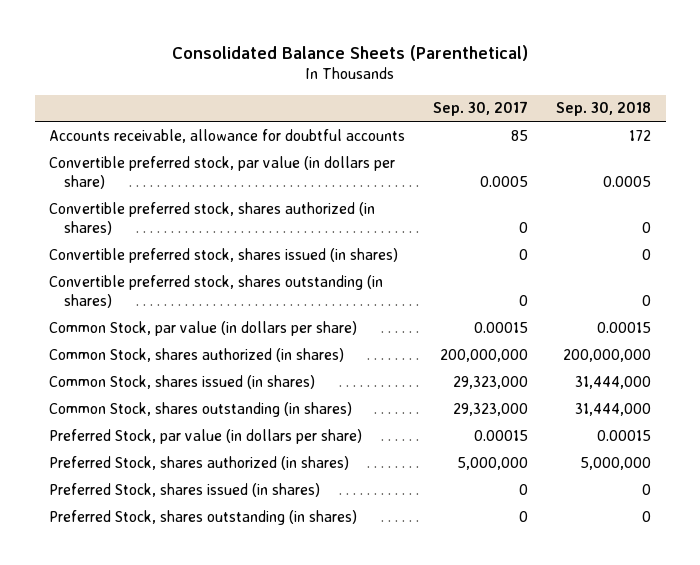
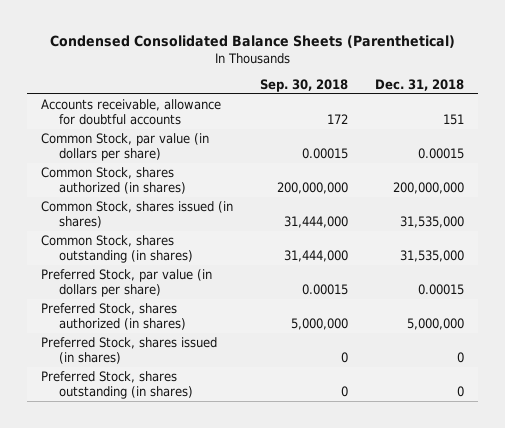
- Consolidated Balance Sheets (Parenthetical)
+ Condensed Consolidated Balance Sheets (Parenthetical)
- | Sep. 30, 2017 | Sep. 30, 2018
+ | Sep. 30, 2018 | Dec. 31, 2018
- Convertible preferred stock, par value (in dollars per share) | 0.0005 | 0.0005
- Convertible preferred stock, shares authorized (in shares) | 0 | 0
- Convertible preferred stock, shares issued (in shares) | 0 | 0
- Convertible preferred stock, shares outstanding (in shares) | 0 | 0

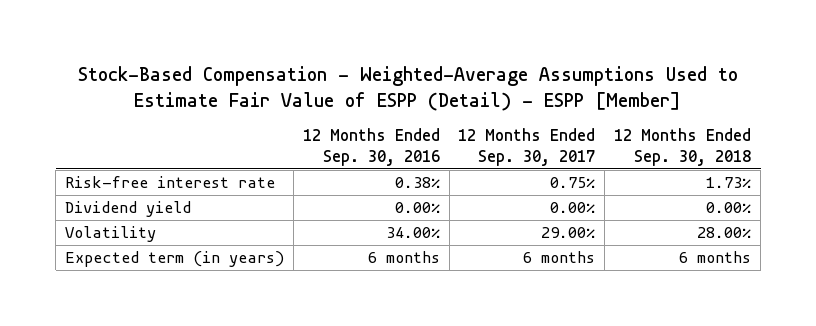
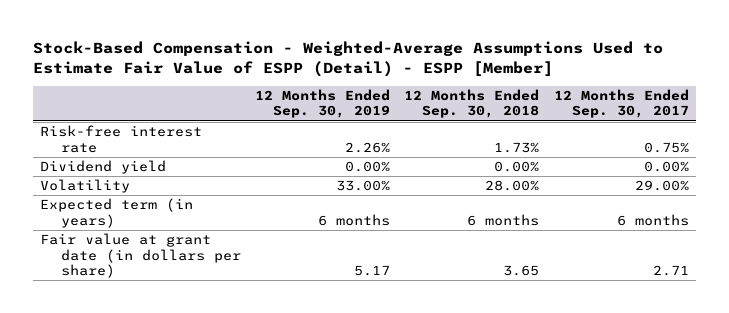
- | 12 Months Ended Sep. 30, 2016 | 12 Months Ended Sep. 30, 2017 | 12 Months Ended Sep. 30, 2018
+ | 12 Months Ended Sep. 30, 2019 | 12 Months Ended Sep. 30, 2018 | 12 Months Ended Sep. 30, 2017
+ Fair value at grant date (in dollars per share) | 5.17 | 3.65 | 2.71

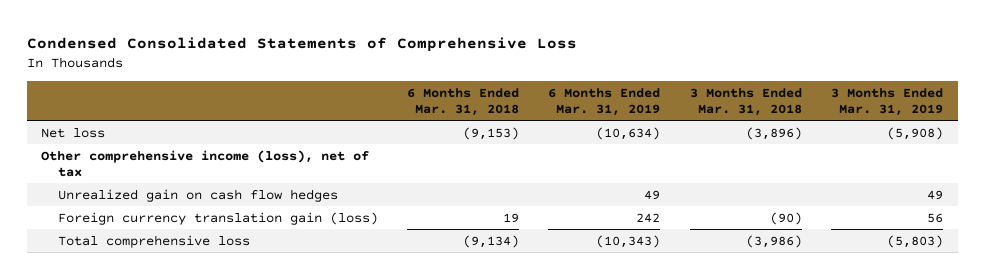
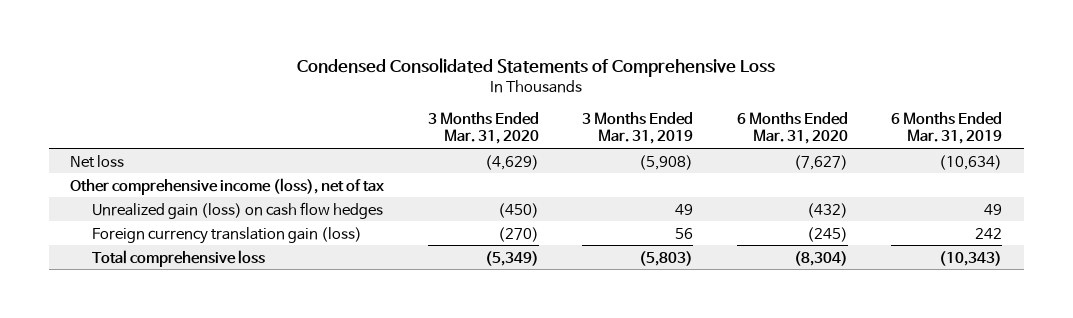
- | 6 Months Ended Mar. 31, 2018 | 6 Months Ended Mar. 31, 2019 | 3 Months Ended Mar. 31, 2018 | 3 Months Ended Mar. 31, 2019
+ | 3 Months Ended Mar. 31, 2020 | 3 Months Ended Mar. 31, 2019 | 6 Months Ended Mar. 31, 2020 | 6 Months Ended Mar. 31, 2019
- Unrealized gain on cash flow hedges | | 49 | | 49
+ Unrealized gain (loss) on cash flow hedges | (450) | 49 | (432) | 49

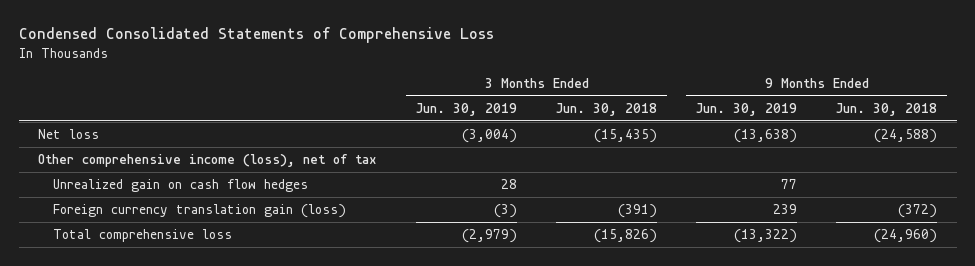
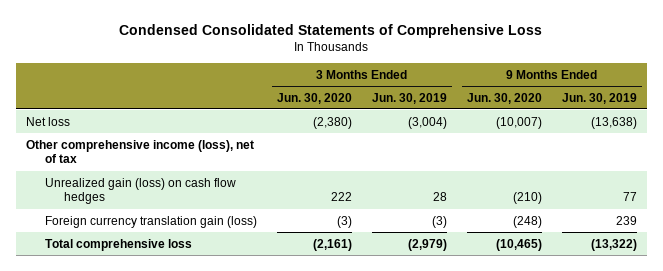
- | 3 Months Ended Jun. 30, 2019 | 3 Months Ended Jun. 30, 2018 | 9 Months Ended Jun. 30, 2019 | 9 Months Ended Jun. 30, 2018
+ | 3 Months Ended Jun. 30, 2020 | 3 Months Ended Jun. 30, 2019 | 9 Months Ended Jun. 30, 2020 | 9 Months Ended Jun. 30, 2019
- Unrealized gain on cash flow hedges | 28 | | 77 |
+ Unrealized gain (loss) on cash flow hedges | 222 | 28 | (210) | 77

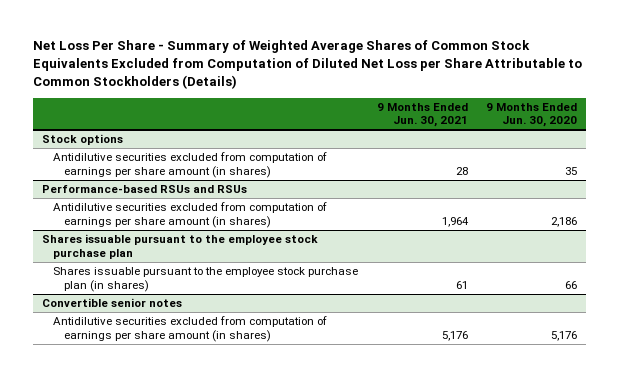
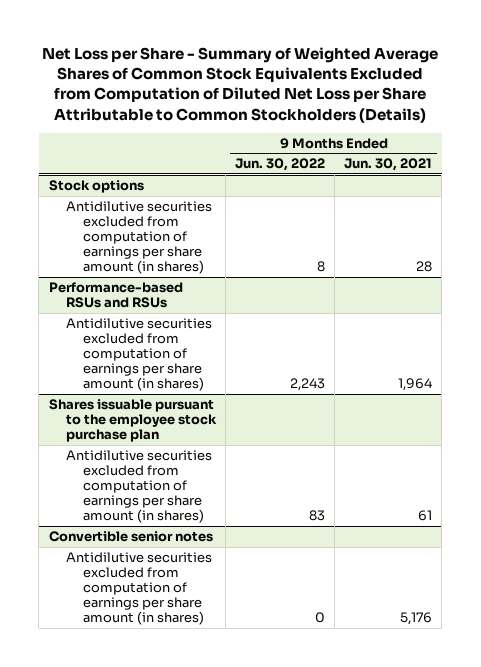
- Net Loss Per Share - Summary of Weighted Average Shares of Common Stock Equivalents Excluded from Computation of Diluted Net Loss per Share Attributable to Common Stockholders (Details)
+ Net Loss per Share - Summary of Weighted Average Shares of Common Stock Equivalents Excluded from Computation of Diluted Net Loss per Share Attributable to Common Stockholders (Details)
- | 9 Months Ended Jun. 30, 2021 | 9 Months Ended Jun. 30, 2020
+ | 9 Months Ended Jun. 30, 2022 | 9 Months Ended Jun. 30, 2021
@ Shares issuable pursuant to the employee stock purchase plan
- Shares issuable pursuant to the employee stock purchase plan (in shares) | 61 | 66
+ Antidilutive securities excluded from computation of earnings per share amount (in shares) | 83 | 61

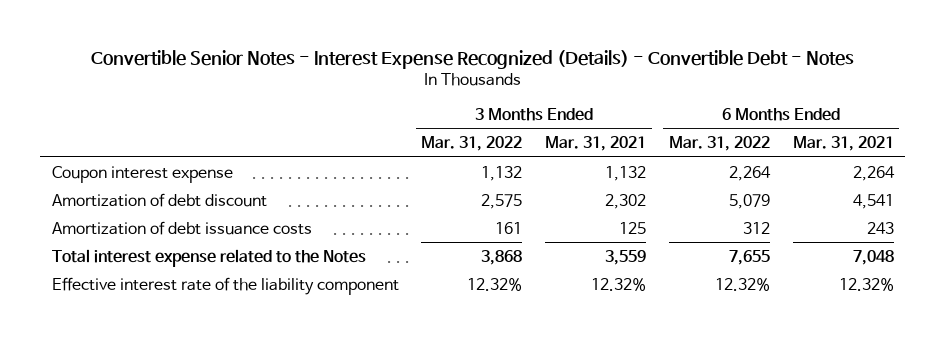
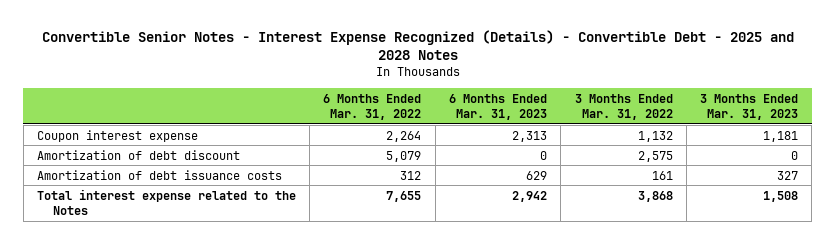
- Convertible Senior Notes - Interest Expense Recognized (Details) - Convertible Debt - Notes
+ Convertible Senior Notes - Interest Expense Recognized (Details) - Convertible Debt - 2025 and 2028 Notes
- | 3 Months Ended Mar. 31, 2022 | 3 Months Ended Mar. 31, 2021 | 6 Months Ended Mar. 31, 2022 | 6 Months Ended Mar. 31, 2021
+ | 6 Months Ended Mar. 31, 2022 | 6 Months Ended Mar. 31, 2023 | 3 Months Ended Mar. 31, 2022 | 3 Months Ended Mar. 31, 2023
- Effective interest rate of the liability component | 12.32% | 12.32% | 12.32% | 12.32%

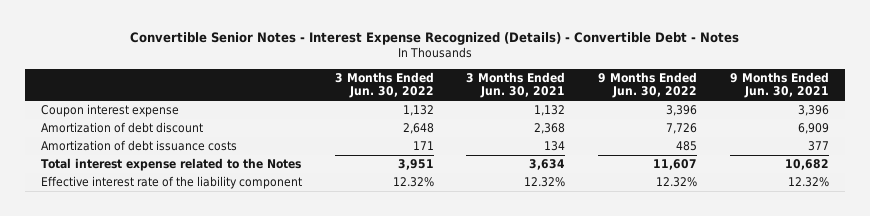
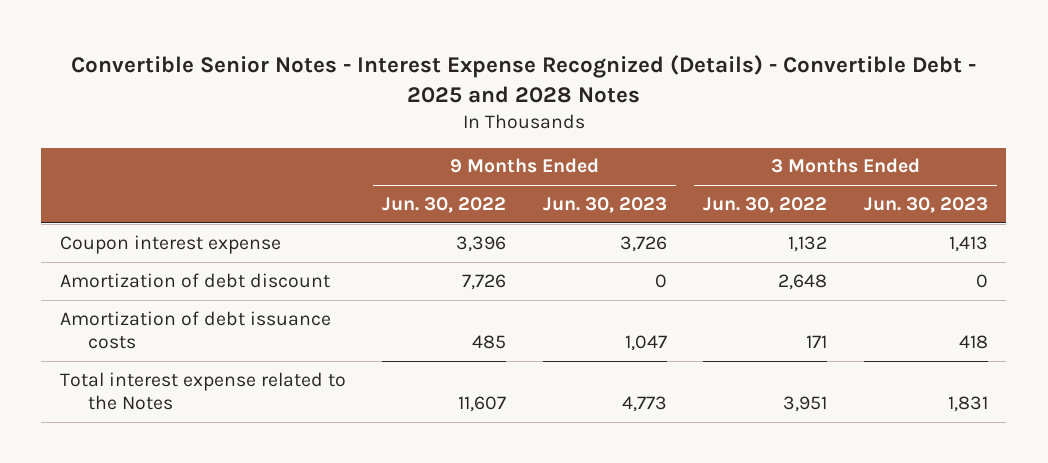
- Convertible Senior Notes - Interest Expense Recognized (Details) - Convertible Debt - Notes
+ Convertible Senior Notes - Interest Expense Recognized (Details) - Convertible Debt - 2025 and 2028 Notes
- | 3 Months Ended Jun. 30, 2022 | 3 Months Ended Jun. 30, 2021 | 9 Months Ended Jun. 30, 2022 | 9 Months Ended Jun. 30, 2021
+ | 9 Months Ended Jun. 30, 2022 | 9 Months Ended Jun. 30, 2023 | 3 Months Ended Jun. 30, 2022 | 3 Months Ended Jun. 30, 2023
- Effective interest rate of the liability component | 12.32% | 12.32% | 12.32% | 12.32%

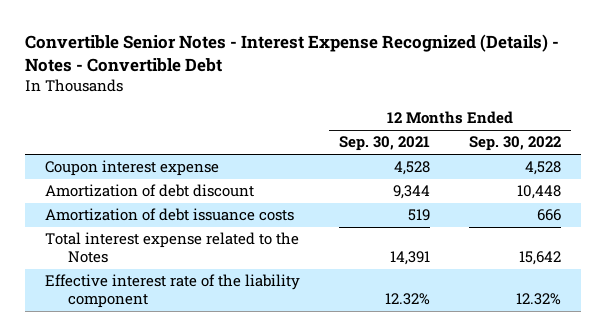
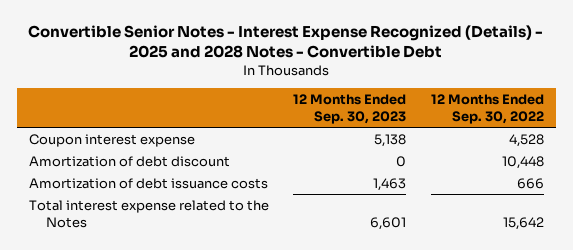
- Convertible Senior Notes - Interest Expense Recognized (Details) - Notes - Convertible Debt
+ Convertible Senior Notes - Interest Expense Recognized (Details) - 2025 and 2028 Notes - Convertible Debt
- | 12 Months Ended Sep. 30, 2021 | 12 Months Ended Sep. 30, 2022
+ | 12 Months Ended Sep. 30, 2023 | 12 Months Ended Sep. 30, 2022
- Effective interest rate of the liability component | 12.32% | 12.32%

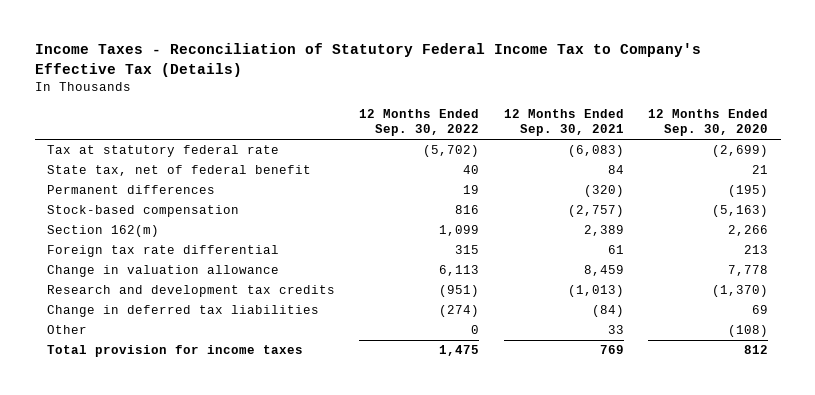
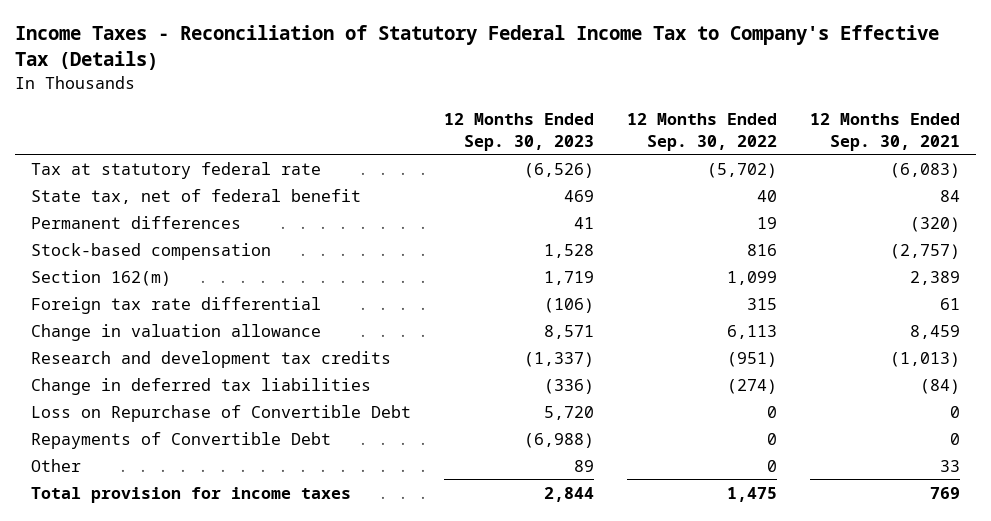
- | 12 Months Ended Sep. 30, 2022 | 12 Months Ended Sep. 30, 2021 | 12 Months Ended Sep. 30, 2020
+ | 12 Months Ended Sep. 30, 2023 | 12 Months Ended Sep. 30, 2022 | 12 Months Ended Sep. 30, 2021
+ Loss on Repurchase of Convertible Debt | 5,720 | 0 | 0
+ Repayments of Convertible Debt | (6,988) | 0 | 0

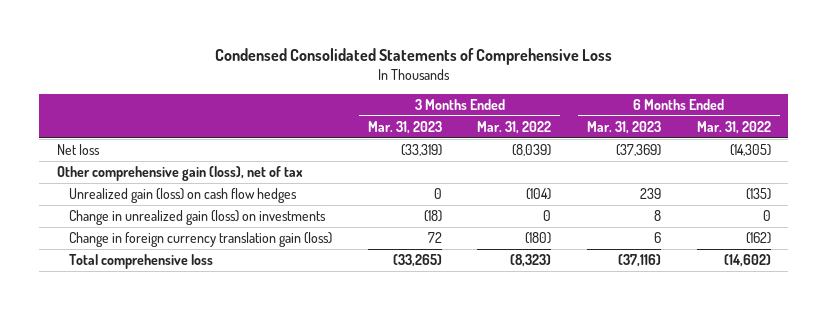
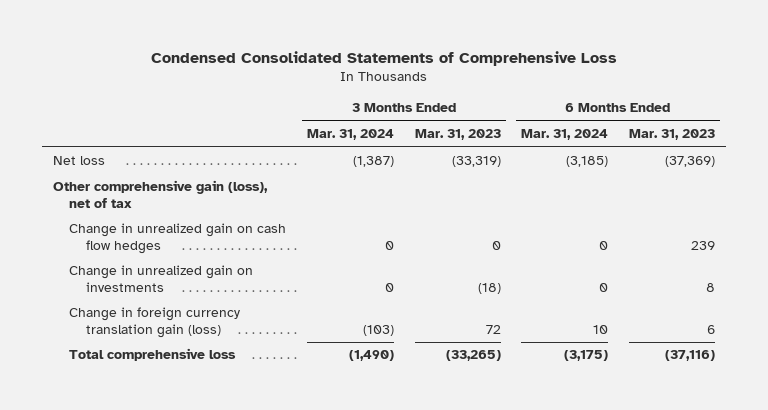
- | 3 Months Ended Mar. 31, 2023 | 3 Months Ended Mar. 31, 2022 | 6 Months Ended Mar. 31, 2023 | 6 Months Ended Mar. 31, 2022
+ | 3 Months Ended Mar. 31, 2024 | 3 Months Ended Mar. 31, 2023 | 6 Months Ended Mar. 31, 2024 | 6 Months Ended Mar. 31, 2023
- Unrealized gain (loss) on cash flow hedges | 0 | (104) | 239 | (135)
- Change in unrealized gain (loss) on investments | (18) | 0 | 8 | 0
+ Change in unrealized gain on cash flow hedges | 0 | 0 | 0 | 239
+ Change in unrealized gain on investments | 0 | (18) | 0 | 8

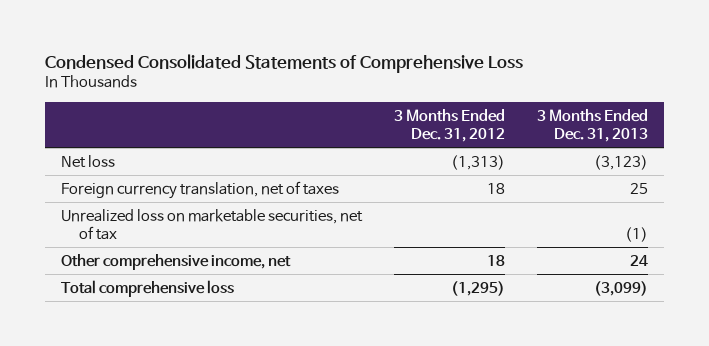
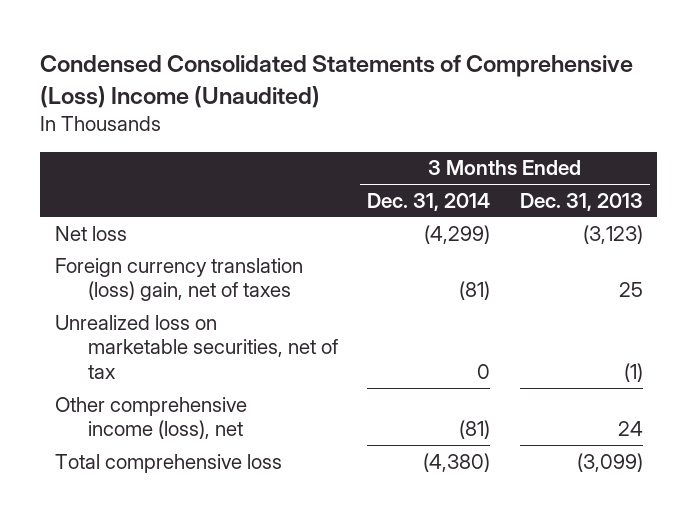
- Condensed Consolidated Statements of Comprehensive Loss
+ Condensed Consolidated Statements of Comprehensive (Loss) Income (Unaudited)
- | 3 Months Ended Dec. 31, 2012 | 3 Months Ended Dec. 31, 2013
+ | 3 Months Ended Dec. 31, 2014 | 3 Months Ended Dec. 31, 2013
- Foreign currency translation, net of taxes | 18 | 25
+ Foreign currency translation (loss) gain, net of taxes | (81) | 25
- Other comprehensive income, net | 18 | 24
+ Other comprehensive income (loss), net | (81) | 24

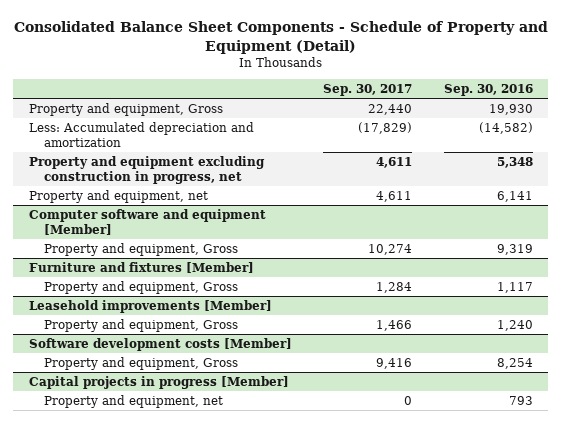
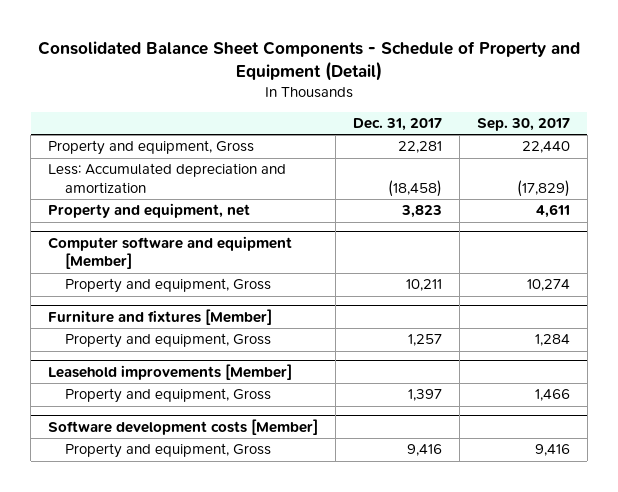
- | Sep. 30, 2017 | Sep. 30, 2016
+ | Dec. 31, 2017 | Sep. 30, 2017
- Property and equipment excluding construction in progress, net | 4,611 | 5,348
- Capital projects in progress [Member]
- Property and equipment, net | 0 | 793

